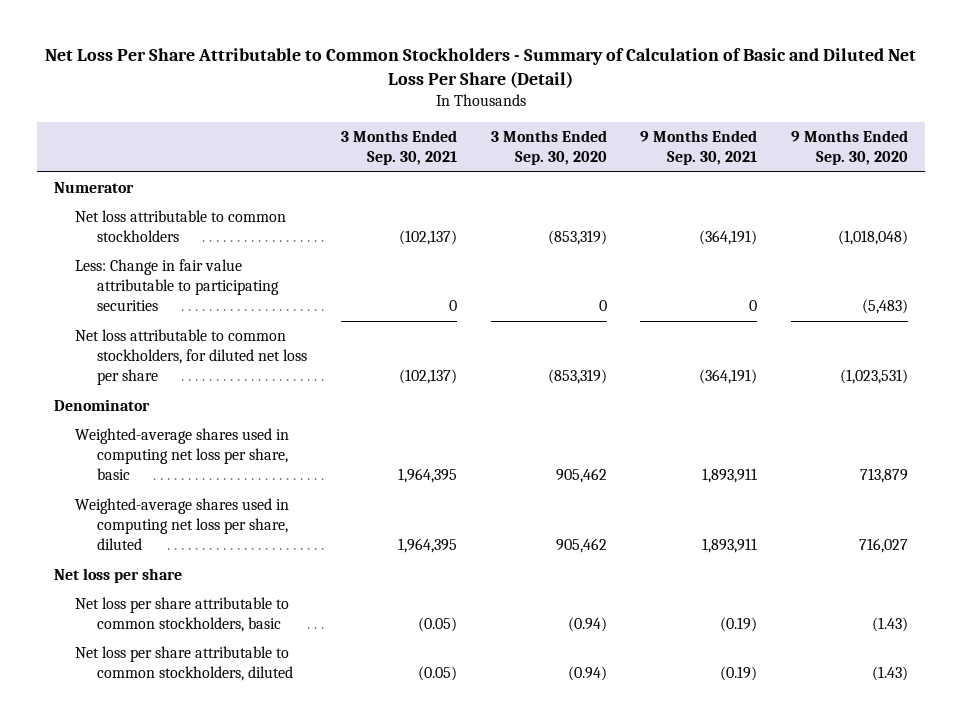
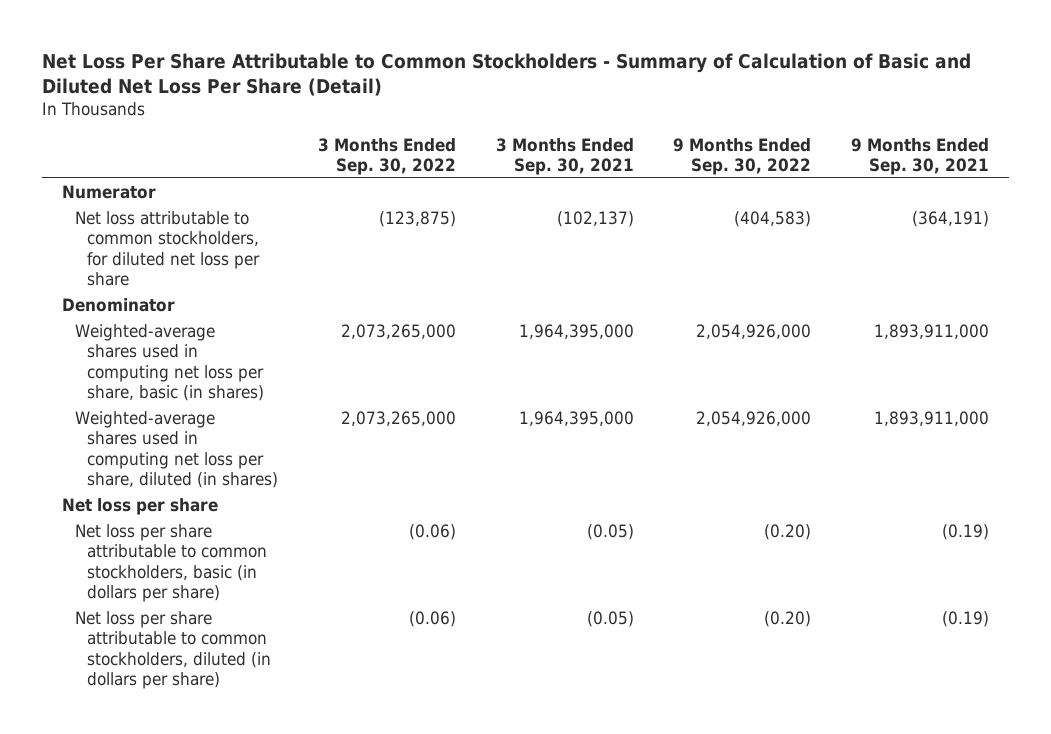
- | 3 Months Ended Sep. 30, 2021 | 3 Months Ended Sep. 30, 2020 | 9 Months Ended Sep. 30, 2021 | 9 Months Ended Sep. 30, 2020
+ | 3 Months Ended Sep. 30, 2022 | 3 Months Ended Sep. 30, 2021 | 9 Months Ended Sep. 30, 2022 | 9 Months Ended Sep. 30, 2021
- Net loss attributable to common stockholders | (102,137) | (853,319) | (364,191) | (1,018,048)
- Less: Change in fair value attributable to participating securities | 0 | 0 | 0 | (5,483)
- Weighted-average shares used in computing net loss per share, basic | 1,964,395 | 905,462 | 1,893,911 | 713,879
- Weighted-average shares used in computing net loss per share, diluted | 1,964,395 | 905,462 | 1,893,911 | 716,027
+ Weighted-average shares used in computing net loss per share, basic (in shares) | 2,073,265,000 | 1,964,395,000 | 2,054,926,000 | 1,893,911,000
+ Weighted-average shares used in computing net loss per share, diluted (in shares) | 2,073,265,000 | 1,964,395,000 | 2,054,926,000 | 1,893,911,000
- Net loss per share attributable to common stockholders, basic | (0.05) | (0.94) | (0.19) | (1.43)
- Net loss per share attributable to common stockholders, diluted | (0.05) | (0.94) | (0.19) | (1.43)
+ Net loss per share attributable to common stockholders, basic (in dollars per share) | (0.06) | (0.05) | (0.20) | (0.19)
+ Net loss per share attributable to common stockholders, diluted (in dollars per share) | (0.06) | (0.05) | (0.20) | (0.19)

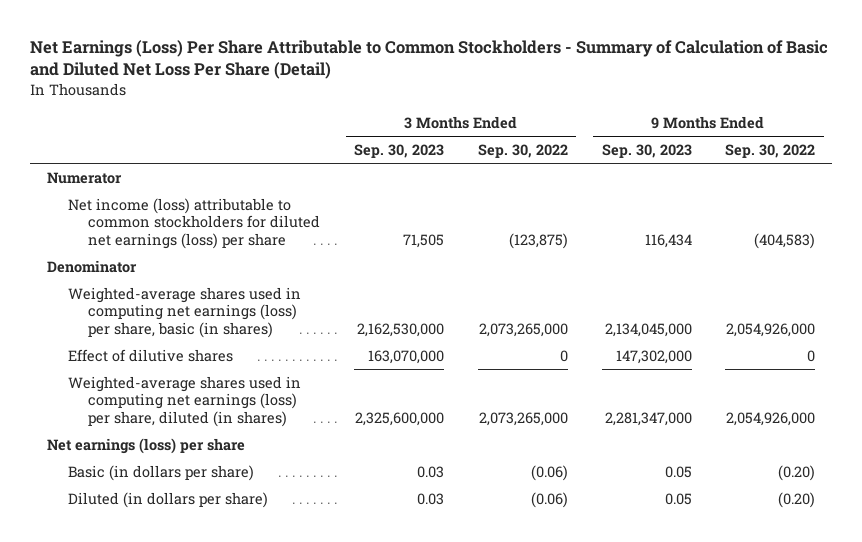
- Net Loss Per Share Attributable to Common Stockholders - Summary of Calculation of Basic and Diluted Net Loss Per Share (Detail)
+ Net Earnings (Loss) Per Share Attributable to Common Stockholders - Summary of Calculation of Basic and Diluted Net Loss Per Share (Detail)
- | 3 Months Ended Sep. 30, 2022 | 3 Months Ended Sep. 30, 2021 | 9 Months Ended Sep. 30, 2022 | 9 Months Ended Sep. 30, 2021
+ | 3 Months Ended Sep. 30, 2023 | 3 Months Ended Sep. 30, 2022 | 9 Months Ended Sep. 30, 2023 | 9 Months Ended Sep. 30, 2022
- Net loss attributable to common stockholders, for diluted net loss per share | (123,875) | (102,137) | (404,583) | (364,191)
+ Net income (loss) attributable to common stockholders for diluted net earnings (loss) per share | 71,505 | (123,875) | 116,434 | (404,583)
- Weighted-average shares used in computing net loss per share, basic (in shares) | 2,073,265,000 | 1,964,395,000 | 2,054,926,000 | 1,893,911,000
- Weighted-average shares used in computing net loss per share, diluted (in shares) | 2,073,265,000 | 1,964,395,000 | 2,054,926,000 | 1,893,911,000
- Net loss per share
- Net loss per share attributable to common stockholders, basic (in dollars per share) | (0.06) | (0.05) | (0.20) | (0.19)
- Net loss per share attributable to common stockholders, diluted (in dollars per share) | (0.06) | (0.05) | (0.20) | (0.19)
+ Weighted-average shares used in computing net earnings (loss) per share, basic (in shares) | 2,162,530,000 | 2,073,265,000 | 2,134,045,000 | 2,054,926,000
+ Effect of dilutive shares | 163,070,000 | 0 | 147,302,000 | 0
+ Weighted-average shares used in computing net earnings (loss) per share, diluted (in shares) | 2,325,600,000 | 2,073,265,000 | 2,281,347,000 | 2,054,926,000
+ Net earnings (loss) per share
+ Basic (in dollars per share) | 0.03 | (0.06) | 0.05 | (0.20)
+ Diluted (in dollars per share) | 0.03 | (0.06) | 0.05 | (0.20)

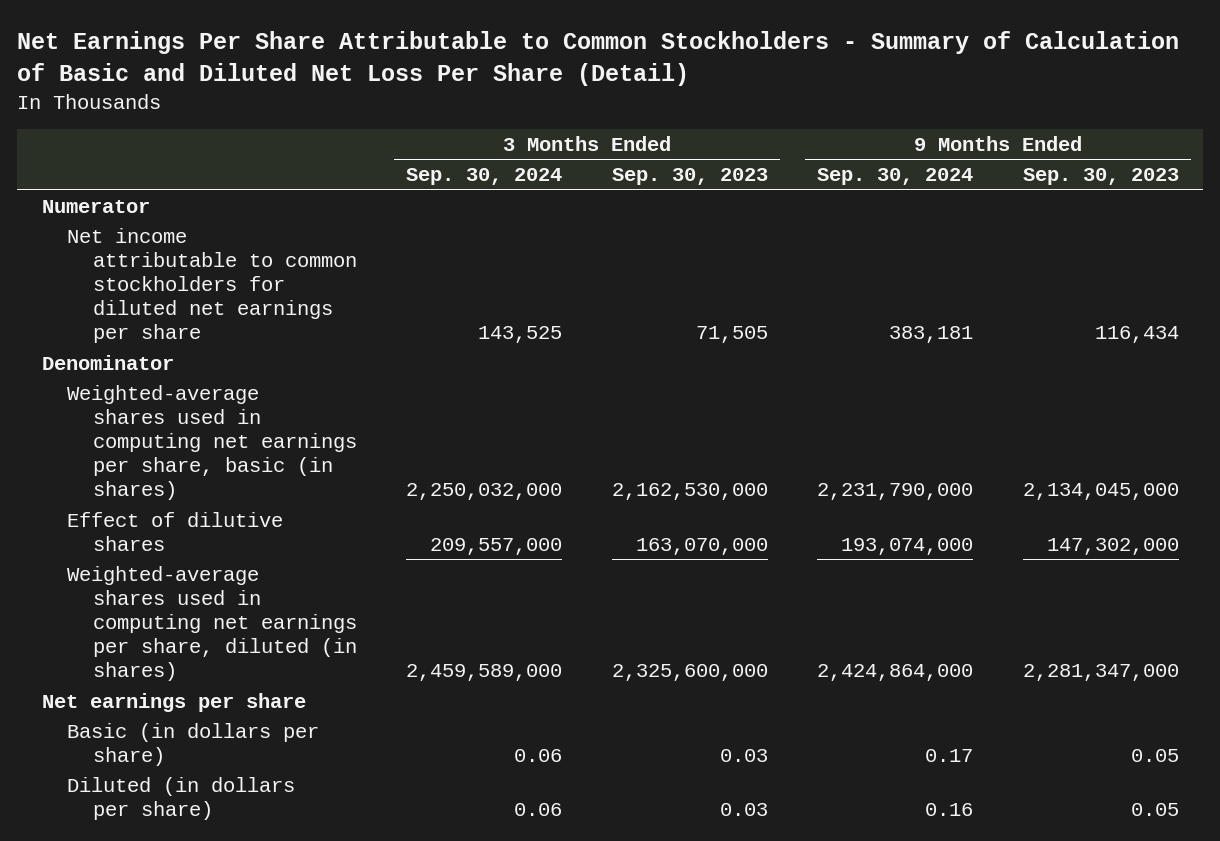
- Net Earnings (Loss) Per Share Attributable to Common Stockholders - Summary of Calculation of Basic and Diluted Net Loss Per Share (Detail)
+ Net Earnings Per Share Attributable to Common Stockholders - Summary of Calculation of Basic and Diluted Net Loss Per Share (Detail)
- | 3 Months Ended Sep. 30, 2023 | 3 Months Ended Sep. 30, 2022 | 9 Months Ended Sep. 30, 2023 | 9 Months Ended Sep. 30, 2022
+ | 3 Months Ended Sep. 30, 2024 | 3 Months Ended Sep. 30, 2023 | 9 Months Ended Sep. 30, 2024 | 9 Months Ended Sep. 30, 2023
- Net income (loss) attributable to common stockholders for diluted net earnings (loss) per share | 71,505 | (123,875) | 116,434 | (404,583)
+ Net income attributable to common stockholders for diluted net earnings per share | 143,525 | 71,505 | 383,181 | 116,434
- Weighted-average shares used in computing net earnings (loss) per share, basic (in shares) | 2,162,530,000 | 2,073,265,000 | 2,134,045,000 | 2,054,926,000
+ Weighted-average shares used in computing net earnings per share, basic (in shares) | 2,250,032,000 | 2,162,530,000 | 2,231,790,000 | 2,134,045,000
- Weighted-average shares used in computing net earnings (loss) per share, diluted (in shares) | 2,325,600,000 | 2,073,265,000 | 2,281,347,000 | 2,054,926,000
- Net earnings (loss) per share
+ Weighted-average shares used in computing net earnings per share, diluted (in shares) | 2,459,589,000 | 2,325,600,000 | 2,424,864,000 | 2,281,347,000
+ Net earnings per share

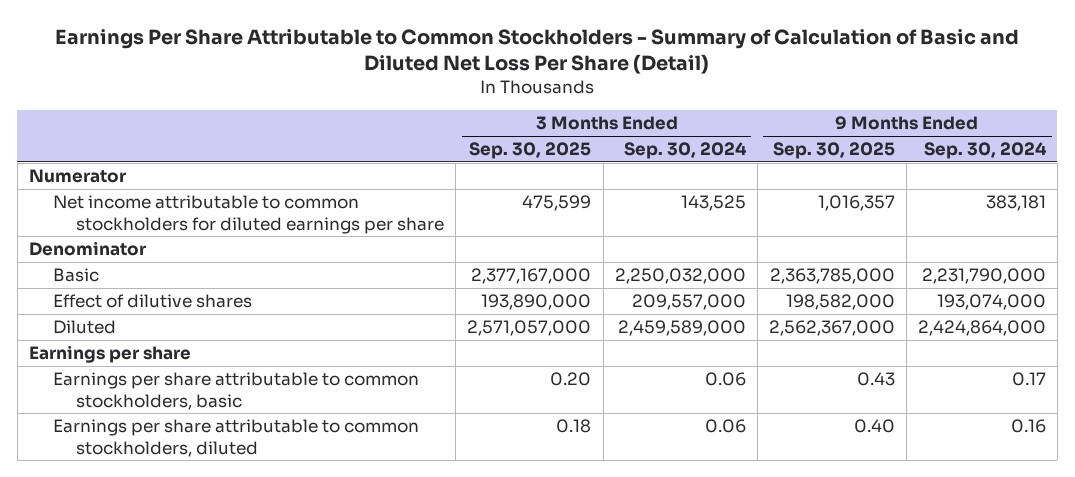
- Net Earnings Per Share Attributable to Common Stockholders - Summary of Calculation of Basic and Diluted Net Loss Per Share (Detail)
+ Earnings Per Share Attributable to Common Stockholders - Summary of Calculation of Basic and Diluted Net Loss Per Share (Detail)
- | 3 Months Ended Sep. 30, 2024 | 3 Months Ended Sep. 30, 2023 | 9 Months Ended Sep. 30, 2024 | 9 Months Ended Sep. 30, 2023
+ | 3 Months Ended Sep. 30, 2025 | 3 Months Ended Sep. 30, 2024 | 9 Months Ended Sep. 30, 2025 | 9 Months Ended Sep. 30, 2024
- Net income attributable to common stockholders for diluted net earnings per share | 143,525 | 71,505 | 383,181 | 116,434
+ Net income attributable to common stockholders for diluted earnings per share | 475,599 | 143,525 | 1,016,357 | 383,181
- Weighted-average shares used in computing net earnings per share, basic (in shares) | 2,250,032,000 | 2,162,530,000 | 2,231,790,000 | 2,134,045,000
+ Basic | 2,377,167,000 | 2,250,032,000 | 2,363,785,000 | 2,231,790,000
- Weighted-average shares used in computing net earnings per share, diluted (in shares) | 2,459,589,000 | 2,325,600,000 | 2,424,864,000 | 2,281,347,000
- Net earnings per share
- Basic (in dollars per share) | 0.06 | 0.03 | 0.17 | 0.05
- Diluted (in dollars per share) | 0.06 | 0.03 | 0.16 | 0.05
+ Diluted | 2,571,057,000 | 2,459,589,000 | 2,562,367,000 | 2,424,864,000
+ Earnings per share
+ Earnings per share attributable to common stockholders, basic | 0.20 | 0.06 | 0.43 | 0.17
+ Earnings per share attributable to common stockholders, diluted | 0.18 | 0.06 | 0.40 | 0.16

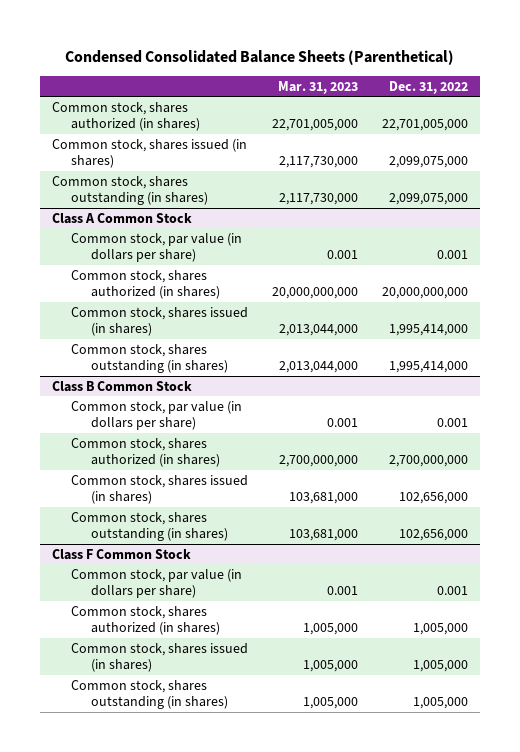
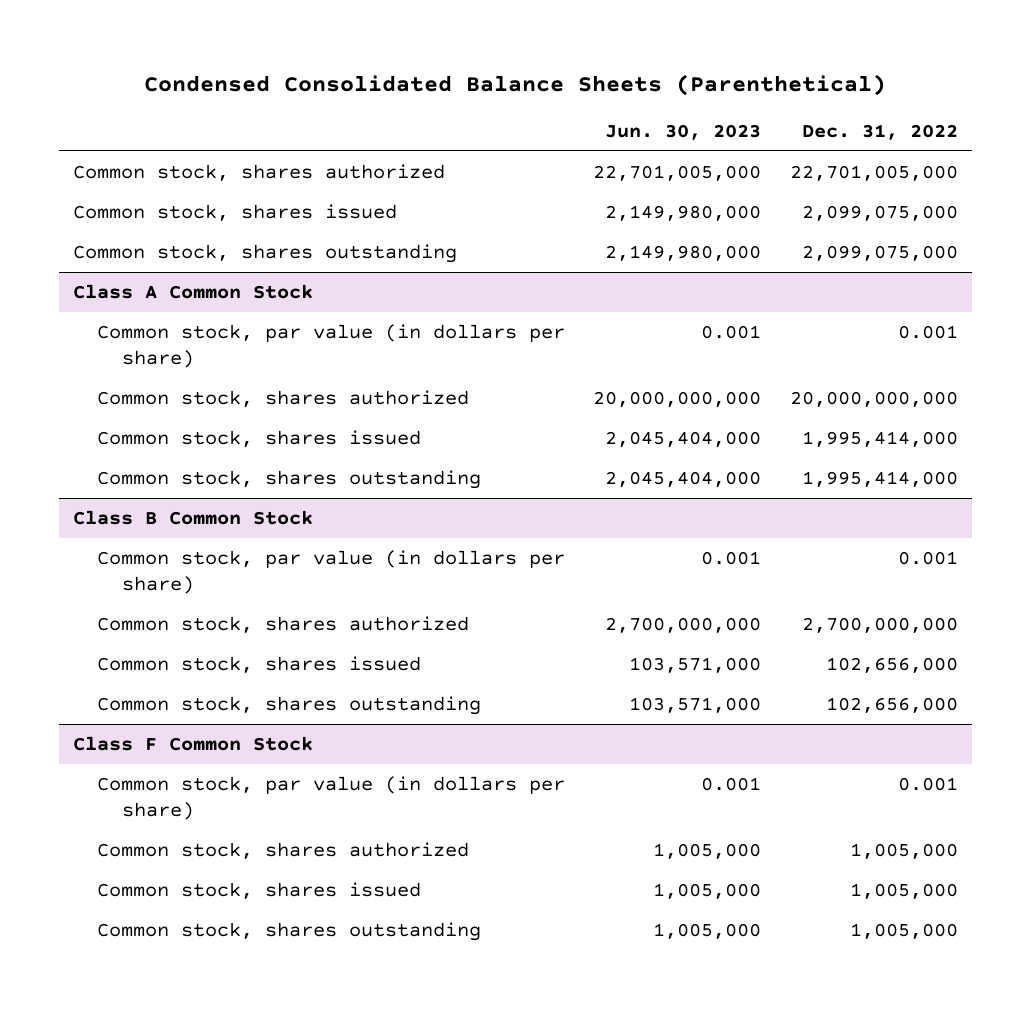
- | Mar. 31, 2023 | Dec. 31, 2022
+ | Jun. 30, 2023 | Dec. 31, 2022
- Common stock, shares authorized (in shares) | 22,701,005,000 | 22,701,005,000
- Common stock, shares issued (in shares) | 2,117,730,000 | 2,099,075,000
- Common stock, shares outstanding (in shares) | 2,117,730,000 | 2,099,075,000
+ Common stock, shares authorized | 22,701,005,000 | 22,701,005,000
+ Common stock, shares issued | 2,149,980,000 | 2,099,075,000
+ Common stock, shares outstanding | 2,149,980,000 | 2,099,075,000
@ Class A Common Stock
- Common stock, shares authorized (in shares) | 20,000,000,000 | 20,000,000,000
- Common stock, shares issued (in shares) | 2,013,044,000 | 1,995,414,000
- Common stock, shares outstanding (in shares) | 2,013,044,000 | 1,995,414,000
+ Common stock, shares authorized | 20,000,000,000 | 20,000,000,000
+ Common stock, shares issued | 2,045,404,000 | 1,995,414,000
+ Common stock, shares outstanding | 2,045,404,000 | 1,995,414,000
@ Class B Common Stock
- Common stock, shares authorized (in shares) | 2,700,000,000 | 2,700,000,000
- Common stock, shares issued (in shares) | 103,681,000 | 102,656,000
- Common stock, shares outstanding (in shares) | 103,681,000 | 102,656,000
+ Common stock, shares authorized | 2,700,000,000 | 2,700,000,000
+ Common stock, shares issued | 103,571,000 | 102,656,000
+ Common stock, shares outstanding | 103,571,000 | 102,656,000
@ Class F Common Stock
- Common stock, shares authorized (in shares) | 1,005,000 | 1,005,000
- Common stock, shares issued (in shares) | 1,005,000 | 1,005,000
- Common stock, shares outstanding (in shares) | 1,005,000 | 1,005,000
+ Common stock, shares authorized | 1,005,000 | 1,005,000
+ Common stock, shares issued | 1,005,000 | 1,005,000
+ Common stock, shares outstanding | 1,005,000 | 1,005,000

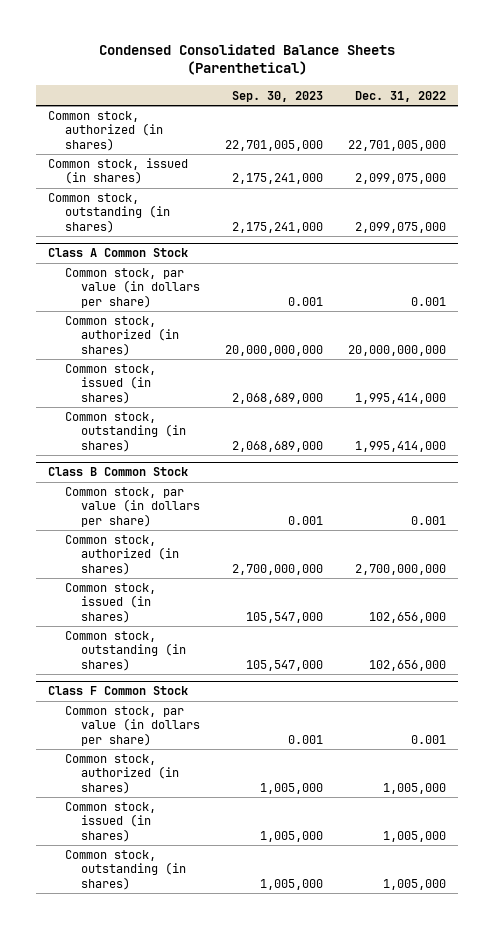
- | Jun. 30, 2023 | Dec. 31, 2022
+ | Sep. 30, 2023 | Dec. 31, 2022
- Common stock, shares authorized | 22,701,005,000 | 22,701,005,000
- Common stock, shares issued | 2,149,980,000 | 2,099,075,000
- Common stock, shares outstanding | 2,149,980,000 | 2,099,075,000
+ Common stock, authorized (in shares) | 22,701,005,000 | 22,701,005,000
+ Common stock, issued (in shares) | 2,175,241,000 | 2,099,075,000
+ Common stock, outstanding (in shares) | 2,175,241,000 | 2,099,075,000
@ Class A Common Stock
- Common stock, shares authorized | 20,000,000,000 | 20,000,000,000
- Common stock, shares issued | 2,045,404,000 | 1,995,414,000
- Common stock, shares outstanding | 2,045,404,000 | 1,995,414,000
+ Common stock, authorized (in shares) | 20,000,000,000 | 20,000,000,000
+ Common stock, issued (in shares) | 2,068,689,000 | 1,995,414,000
+ Common stock, outstanding (in shares) | 2,068,689,000 | 1,995,414,000
@ Class B Common Stock
- Common stock, shares authorized | 2,700,000,000 | 2,700,000,000
- Common stock, shares issued | 103,571,000 | 102,656,000
- Common stock, shares outstanding | 103,571,000 | 102,656,000
+ Common stock, authorized (in shares) | 2,700,000,000 | 2,700,000,000
+ Common stock, issued (in shares) | 105,547,000 | 102,656,000
+ Common stock, outstanding (in shares) | 105,547,000 | 102,656,000
@ Class F Common Stock
- Common stock, shares authorized | 1,005,000 | 1,005,000
- Common stock, shares issued | 1,005,000 | 1,005,000
- Common stock, shares outstanding | 1,005,000 | 1,005,000
+ Common stock, authorized (in shares) | 1,005,000 | 1,005,000
+ Common stock, issued (in shares) | 1,005,000 | 1,005,000
+ Common stock, outstanding (in shares) | 1,005,000 | 1,005,000

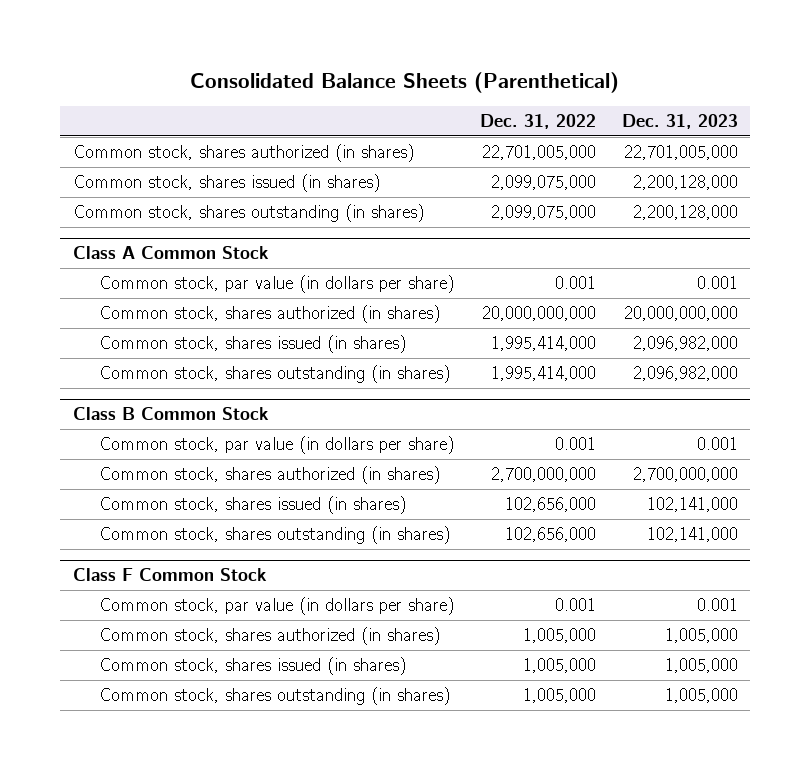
- Condensed Consolidated Balance Sheets (Parenthetical)
+ Consolidated Balance Sheets (Parenthetical)
- | Sep. 30, 2023 | Dec. 31, 2022
+ | Dec. 31, 2022 | Dec. 31, 2023
- Common stock, authorized (in shares) | 22,701,005,000 | 22,701,005,000
- Common stock, issued (in shares) | 2,175,241,000 | 2,099,075,000
- Common stock, outstanding (in shares) | 2,175,241,000 | 2,099,075,000
+ Common stock, shares authorized (in shares) | 22,701,005,000 | 22,701,005,000
+ Common stock, shares issued (in shares) | 2,099,075,000 | 2,200,128,000
+ Common stock, shares outstanding (in shares) | 2,099,075,000 | 2,200,128,000
@ Class A Common Stock
- Common stock, authorized (in shares) | 20,000,000,000 | 20,000,000,000
- Common stock, issued (in shares) | 2,068,689,000 | 1,995,414,000
- Common stock, outstanding (in shares) | 2,068,689,000 | 1,995,414,000
+ Common stock, shares authorized (in shares) | 20,000,000,000 | 20,000,000,000
+ Common stock, shares issued (in shares) | 1,995,414,000 | 2,096,982,000
+ Common stock, shares outstanding (in shares) | 1,995,414,000 | 2,096,982,000
@ Class B Common Stock
- Common stock, authorized (in shares) | 2,700,000,000 | 2,700,000,000
- Common stock, issued (in shares) | 105,547,000 | 102,656,000
- Common stock, outstanding (in shares) | 105,547,000 | 102,656,000
+ Common stock, shares authorized (in shares) | 2,700,000,000 | 2,700,000,000
+ Common stock, shares issued (in shares) | 102,656,000 | 102,141,000
+ Common stock, shares outstanding (in shares) | 102,656,000 | 102,141,000
@ Class F Common Stock
- Common stock, authorized (in shares) | 1,005,000 | 1,005,000
- Common stock, issued (in shares) | 1,005,000 | 1,005,000
- Common stock, outstanding (in shares) | 1,005,000 | 1,005,000
+ Common stock, shares authorized (in shares) | 1,005,000 | 1,005,000
+ Common stock, shares issued (in shares) | 1,005,000 | 1,005,000
+ Common stock, shares outstanding (in shares) | 1,005,000 | 1,005,000

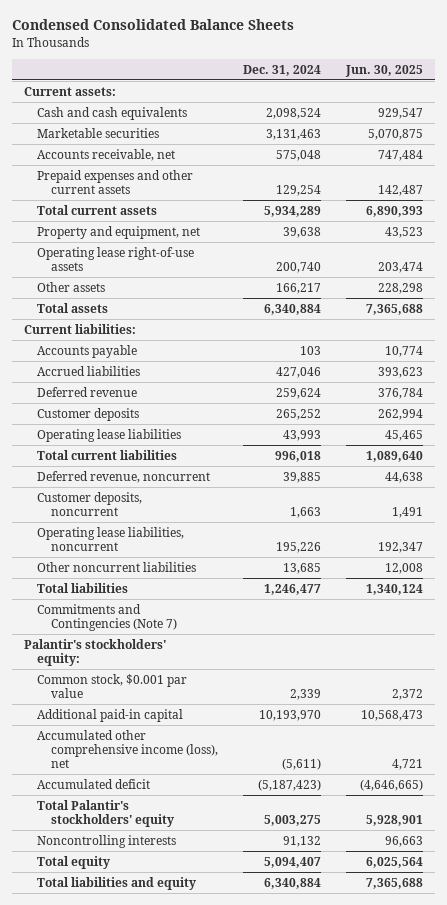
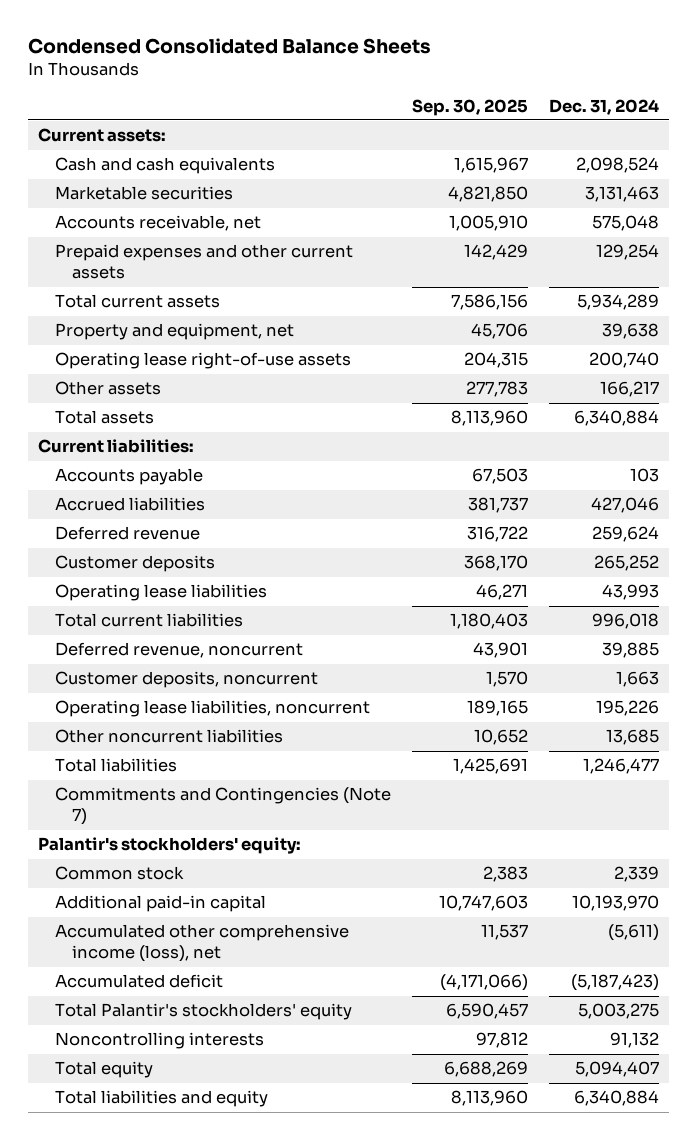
- | Dec. 31, 2024 | Jun. 30, 2025
+ | Sep. 30, 2025 | Dec. 31, 2024
- Common stock, $0.001 par value | 2,339 | 2,372
+ Common stock | 2,383 | 2,339

